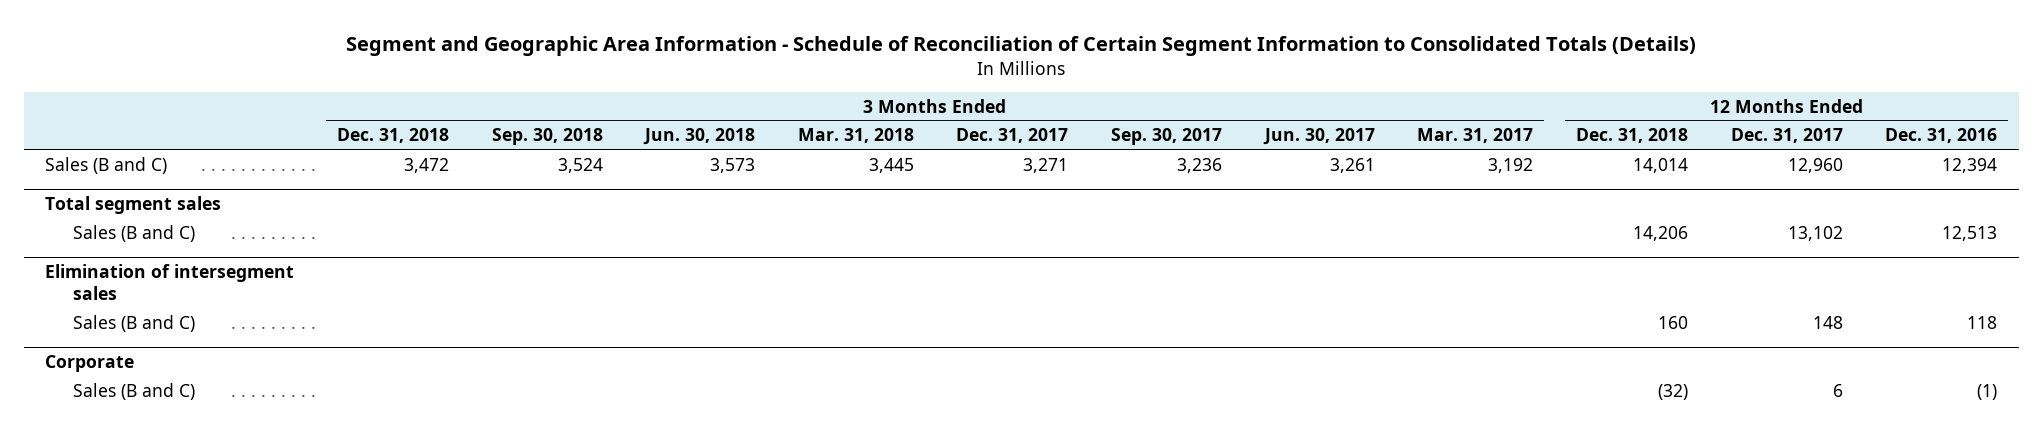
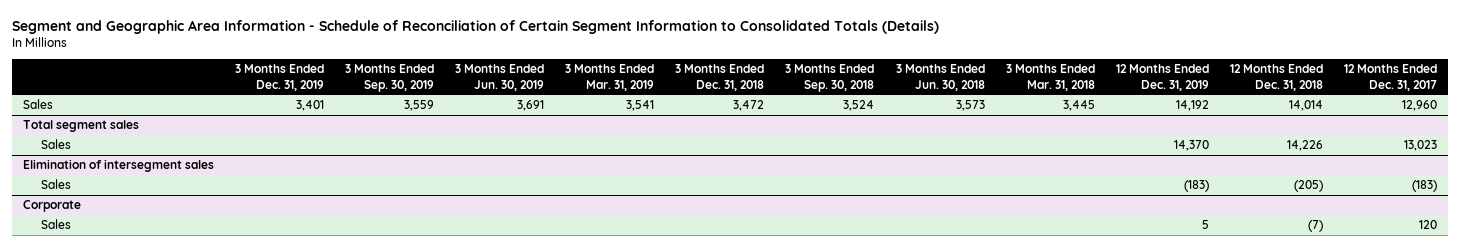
- | 3 Months Ended Dec. 31, 2018 | 3 Months Ended Sep. 30, 2018 | 3 Months Ended Jun. 30, 2018 | 3 Months Ended Mar. 31, 2018 | 3 Months Ended Dec. 31, 2017 | 3 Months Ended Sep. 30, 2017 | 3 Months Ended Jun. 30, 2017 | 3 Months Ended Mar. 31, 2017 | 12 Months Ended Dec. 31, 2018 | 12 Months Ended Dec. 31, 2017 | 12 Months Ended Dec. 31, 2016
+ | 3 Months Ended Dec. 31, 2019 | 3 Months Ended Sep. 30, 2019 | 3 Months Ended Jun. 30, 2019 | 3 Months Ended Mar. 31, 2019 | 3 Months Ended Dec. 31, 2018 | 3 Months Ended Sep. 30, 2018 | 3 Months Ended Jun. 30, 2018 | 3 Months Ended Mar. 31, 2018 | 12 Months Ended Dec. 31, 2019 | 12 Months Ended Dec. 31, 2018 | 12 Months Ended Dec. 31, 2017
- Sales (B and C) | 3,472 | 3,524 | 3,573 | 3,445 | 3,271 | 3,236 | 3,261 | 3,192 | 14,014 | 12,960 | 12,394
+ Sales | 3,401 | 3,559 | 3,691 | 3,541 | 3,472 | 3,524 | 3,573 | 3,445 | 14,192 | 14,014 | 12,960
@ Total segment sales
- Sales (B and C) | | | | | | | | | 14,206 | 13,102 | 12,513
+ Sales | | | | | | | | | 14,370 | 14,226 | 13,023
@ Elimination of intersegment sales
- Sales (B and C) | | | | | | | | | 160 | 148 | 118
+ Sales | | | | | | | | | (183) | (205) | (183)
@ Corporate
- Sales (B and C) | | | | | | | | | (32) | 6 | (1)
+ Sales | | | | | | | | | 5 | (7) | 120

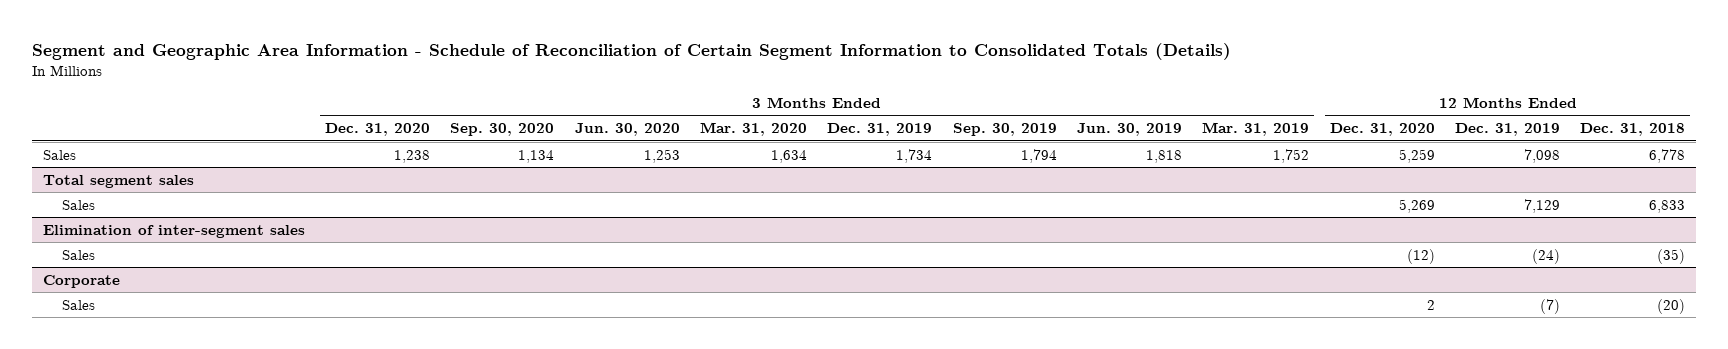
- | 3 Months Ended Dec. 31, 2019 | 3 Months Ended Sep. 30, 2019 | 3 Months Ended Jun. 30, 2019 | 3 Months Ended Mar. 31, 2019 | 3 Months Ended Dec. 31, 2018 | 3 Months Ended Sep. 30, 2018 | 3 Months Ended Jun. 30, 2018 | 3 Months Ended Mar. 31, 2018 | 12 Months Ended Dec. 31, 2019 | 12 Months Ended Dec. 31, 2018 | 12 Months Ended Dec. 31, 2017
+ | 3 Months Ended Dec. 31, 2020 | 3 Months Ended Sep. 30, 2020 | 3 Months Ended Jun. 30, 2020 | 3 Months Ended Mar. 31, 2020 | 3 Months Ended Dec. 31, 2019 | 3 Months Ended Sep. 30, 2019 | 3 Months Ended Jun. 30, 2019 | 3 Months Ended Mar. 31, 2019 | 12 Months Ended Dec. 31, 2020 | 12 Months Ended Dec. 31, 2019 | 12 Months Ended Dec. 31, 2018
- Sales | 3,401 | 3,559 | 3,691 | 3,541 | 3,472 | 3,524 | 3,573 | 3,445 | 14,192 | 14,014 | 12,960
+ Sales | 1,238 | 1,134 | 1,253 | 1,634 | 1,734 | 1,794 | 1,818 | 1,752 | 5,259 | 7,098 | 6,778
@ Total segment sales
- Sales | | | | | | | | | 14,370 | 14,226 | 13,023
- Elimination of intersegment sales
- Sales | | | | | | | | | (183) | (205) | (183)
@ Total segment sales
+ Sales | | | | | | | | | 5,269 | 7,129 | 6,833
+ Elimination of inter-segment sales
+ Sales | | | | | | | | | (12) | (24) | (35)
@ Corporate
- Sales | | | | | | | | | 5 | (7) | 120
+ Sales | | | | | | | | | 2 | (7) | (20)

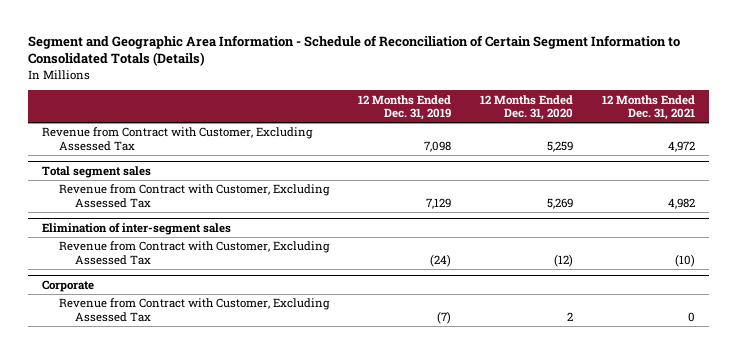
- | 3 Months Ended Dec. 31, 2020 | 3 Months Ended Sep. 30, 2020 | 3 Months Ended Jun. 30, 2020 | 3 Months Ended Mar. 31, 2020 | 3 Months Ended Dec. 31, 2019 | 3 Months Ended Sep. 30, 2019 | 3 Months Ended Jun. 30, 2019 | 3 Months Ended Mar. 31, 2019 | 12 Months Ended Dec. 31, 2020 | 12 Months Ended Dec. 31, 2019 | 12 Months Ended Dec. 31, 2018
+ | 12 Months Ended Dec. 31, 2019 | 12 Months Ended Dec. 31, 2020 | 12 Months Ended Dec. 31, 2021
- Sales | 1,238 | 1,134 | 1,253 | 1,634 | 1,734 | 1,794 | 1,818 | 1,752 | 5,259 | 7,098 | 6,778
+ Revenue from Contract with Customer, Excluding Assessed Tax | 7,098 | 5,259 | 4,972
@ Total segment sales
- Sales | | | | | | | | | 5,269 | 7,129 | 6,833
+ Revenue from Contract with Customer, Excluding Assessed Tax | 7,129 | 5,269 | 4,982
@ Elimination of inter-segment sales
- Sales | | | | | | | | | (12) | (24) | (35)
+ Revenue from Contract with Customer, Excluding Assessed Tax | (24) | (12) | (10)
@ Corporate
- Sales | | | | | | | | | 2 | (7) | (20)
+ Revenue from Contract with Customer, Excluding Assessed Tax | (7) | 2 | 0

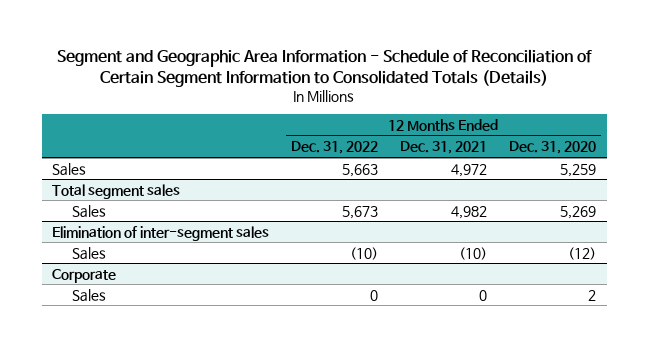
- | 12 Months Ended Dec. 31, 2019 | 12 Months Ended Dec. 31, 2020 | 12 Months Ended Dec. 31, 2021
+ | 12 Months Ended Dec. 31, 2022 | 12 Months Ended Dec. 31, 2021 | 12 Months Ended Dec. 31, 2020
- Revenue from Contract with Customer, Excluding Assessed Tax | 7,098 | 5,259 | 4,972
+ Sales | 5,663 | 4,972 | 5,259
@ Total segment sales
- Revenue from Contract with Customer, Excluding Assessed Tax | 7,129 | 5,269 | 4,982
+ Sales | 5,673 | 4,982 | 5,269
@ Elimination of inter-segment sales
- Revenue from Contract with Customer, Excluding Assessed Tax | (24) | (12) | (10)
+ Sales | (10) | (10) | (12)
@ Corporate
- Revenue from Contract with Customer, Excluding Assessed Tax | (7) | 2 | 0
+ Sales | 0 | 0 | 2

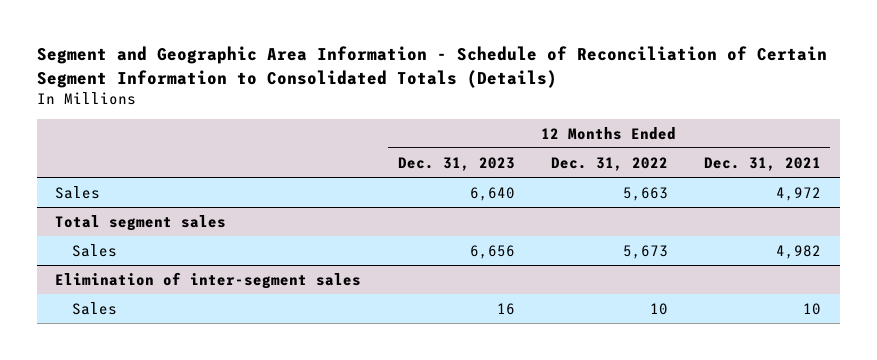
- | 12 Months Ended Dec. 31, 2022 | 12 Months Ended Dec. 31, 2021 | 12 Months Ended Dec. 31, 2020
+ | 12 Months Ended Dec. 31, 2023 | 12 Months Ended Dec. 31, 2022 | 12 Months Ended Dec. 31, 2021
@ Elimination of inter-segment sales
- Sales | (10) | (10) | (12)
- Corporate
- Sales | 0 | 0 | 2
@ Elimination of inter-segment sales
+ Sales | 16 | 10 | 10

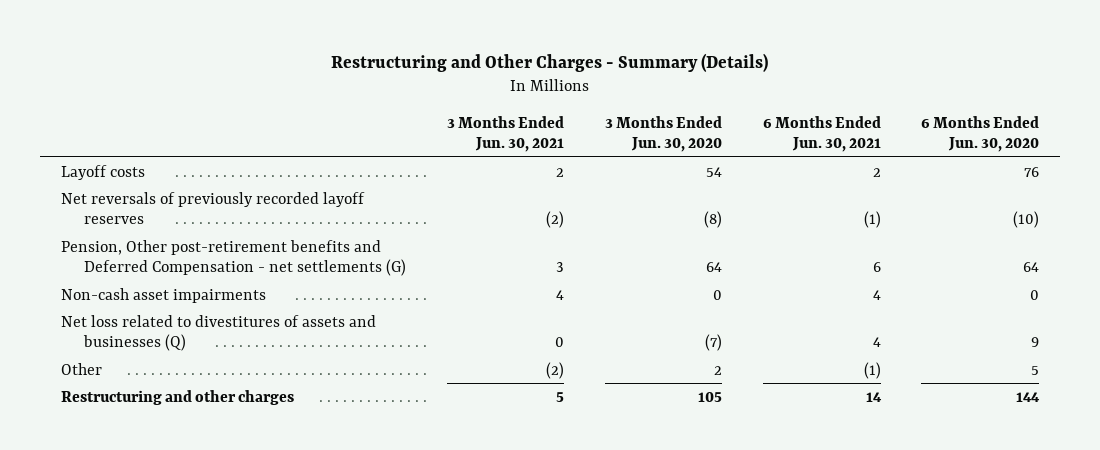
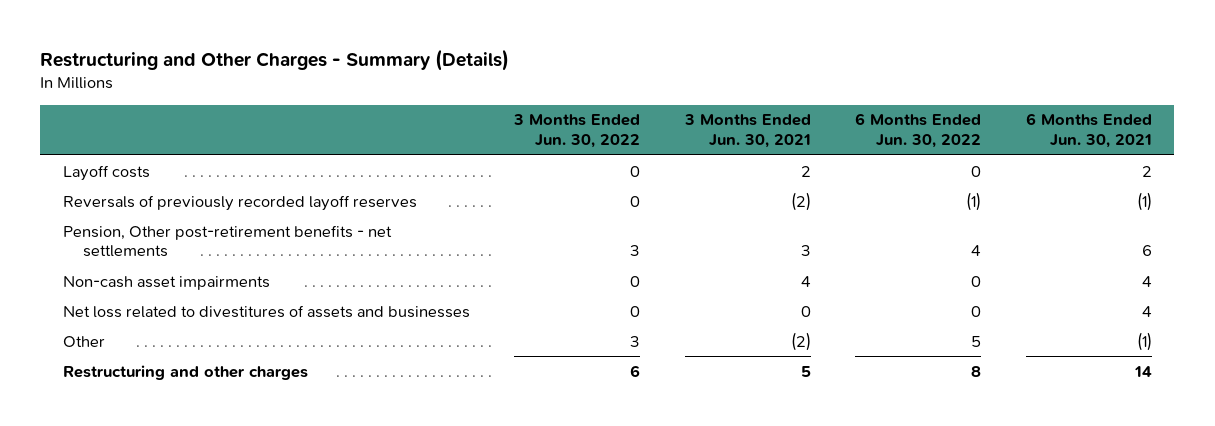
- | 3 Months Ended Jun. 30, 2021 | 3 Months Ended Jun. 30, 2020 | 6 Months Ended Jun. 30, 2021 | 6 Months Ended Jun. 30, 2020
+ | 3 Months Ended Jun. 30, 2022 | 3 Months Ended Jun. 30, 2021 | 6 Months Ended Jun. 30, 2022 | 6 Months Ended Jun. 30, 2021
- Net reversals of previously recorded layoff reserves | (2) | (8) | (1) | (10)
- Pension, Other post-retirement benefits and Deferred Compensation - net settlements (G) | 3 | 64 | 6 | 64
+ Reversals of previously recorded layoff reserves | 0 | (2) | (1) | (1)
+ Pension, Other post-retirement benefits - net settlements | 3 | 3 | 4 | 6
- Net loss related to divestitures of assets and businesses (Q) | 0 | (7) | 4 | 9
+ Net loss related to divestitures of assets and businesses | 0 | 0 | 0 | 4

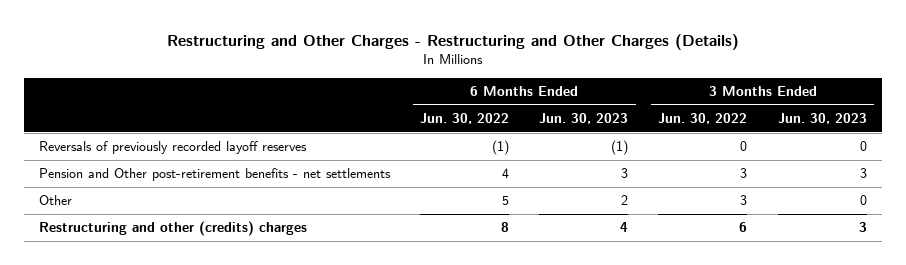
- Restructuring and Other Charges - Summary (Details)
+ Restructuring and Other Charges - Restructuring and Other Charges (Details)
- | 3 Months Ended Jun. 30, 2022 | 3 Months Ended Jun. 30, 2021 | 6 Months Ended Jun. 30, 2022 | 6 Months Ended Jun. 30, 2021
+ | 6 Months Ended Jun. 30, 2022 | 6 Months Ended Jun. 30, 2023 | 3 Months Ended Jun. 30, 2022 | 3 Months Ended Jun. 30, 2023
- Layoff costs | 0 | 2 | 0 | 2
- Pension, Other post-retirement benefits - net settlements | 3 | 3 | 4 | 6
- Non-cash asset impairments | 0 | 4 | 0 | 4
- Net loss related to divestitures of assets and businesses | 0 | 0 | 0 | 4
+ Pension and Other post-retirement benefits - net settlements | 4 | 3 | 3 | 3
- Restructuring and other charges | 6 | 5 | 8 | 14
+ Restructuring and other (credits) charges | 8 | 4 | 6 | 3

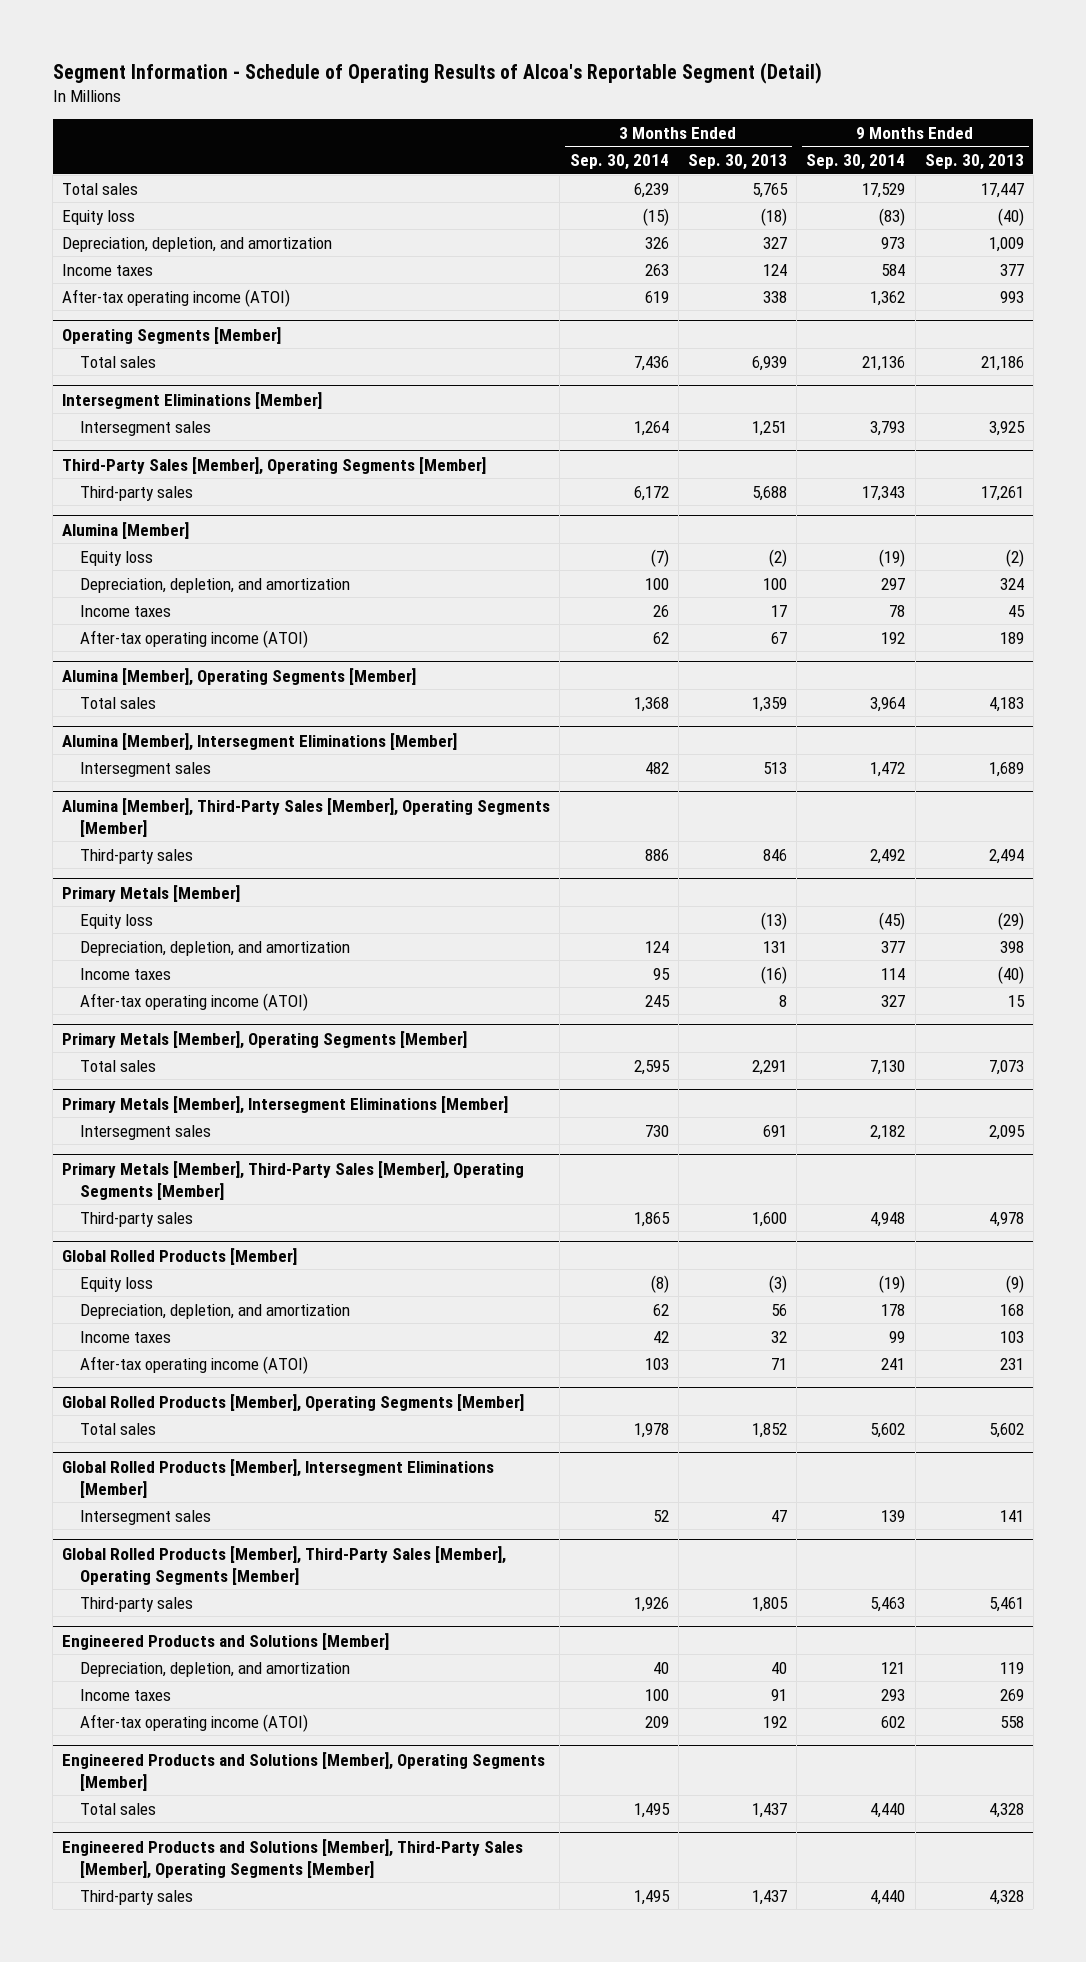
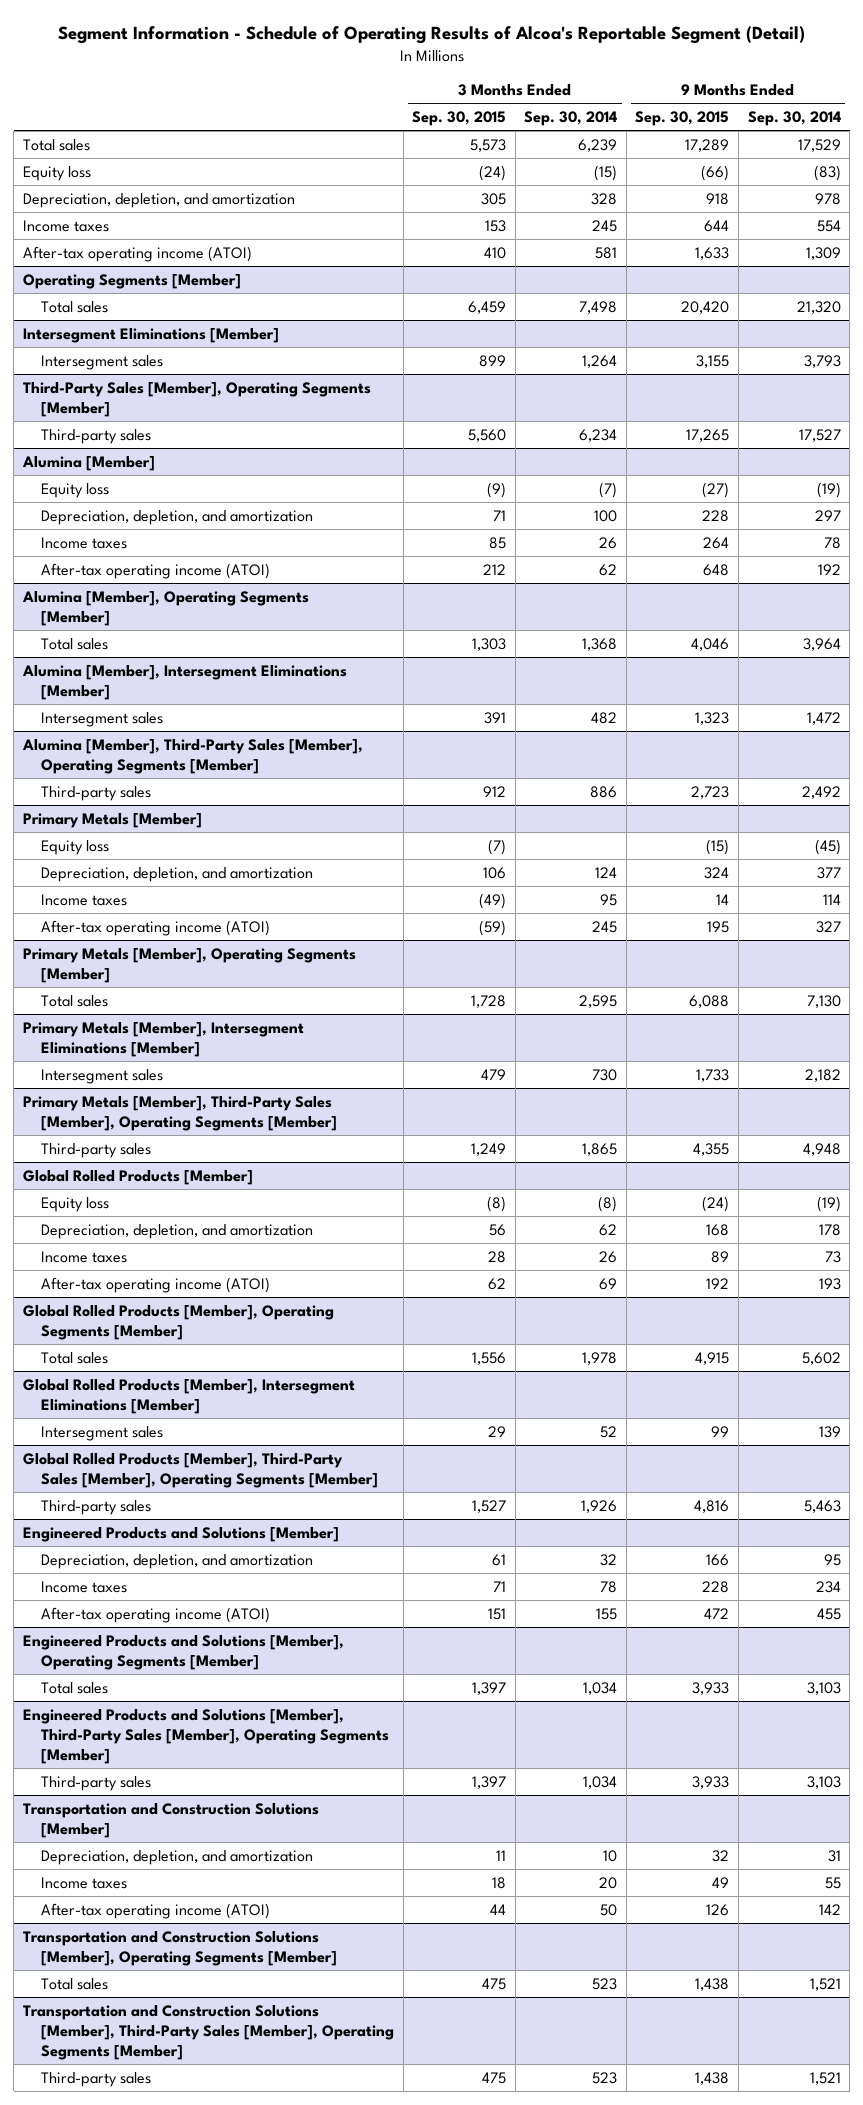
- | 3 Months Ended Sep. 30, 2014 | 3 Months Ended Sep. 30, 2013 | 9 Months Ended Sep. 30, 2014 | 9 Months Ended Sep. 30, 2013
+ | 3 Months Ended Sep. 30, 2015 | 3 Months Ended Sep. 30, 2014 | 9 Months Ended Sep. 30, 2015 | 9 Months Ended Sep. 30, 2014
- Depreciation, depletion, and amortization | 326 | 327 | 973 | 1,009
- Income taxes | 263 | 124 | 584 | 377
- After-tax operating income (ATOI) | 619 | 338 | 1,362 | 993
+ Depreciation, depletion, and amortization | 305 | 328 | 918 | 978
+ Income taxes | 153 | 245 | 644 | 554
+ After-tax operating income (ATOI) | 410 | 581 | 1,633 | 1,309
@ Operating Segments [Member]
- Total sales | 7,436 | 6,939 | 21,136 | 21,186
+ Total sales | 6,459 | 7,498 | 20,420 | 21,320
@ Third-Party Sales [Member], Operating Segments [Member]
- Third-party sales | 6,172 | 5,688 | 17,343 | 17,261
+ Third-party sales | 5,560 | 6,234 | 17,265 | 17,527
@ Global Rolled Products [Member]
- Income taxes | 42 | 32 | 99 | 103
- After-tax operating income (ATOI) | 103 | 71 | 241 | 231
+ Income taxes | 28 | 26 | 89 | 73
+ After-tax operating income (ATOI) | 62 | 69 | 192 | 193
@ Engineered Products and Solutions [Member]
- Depreciation, depletion, and amortization | 40 | 40 | 121 | 119
- Income taxes | 100 | 91 | 293 | 269
- After-tax operating income (ATOI) | 209 | 192 | 602 | 558
+ Depreciation, depletion, and amortization | 61 | 32 | 166 | 95
+ Income taxes | 71 | 78 | 228 | 234
+ After-tax operating income (ATOI) | 151 | 155 | 472 | 455
@ Engineered Products and Solutions [Member], Operating Segments [Member]
- Total sales | 1,495 | 1,437 | 4,440 | 4,328
+ Total sales | 1,397 | 1,034 | 3,933 | 3,103
@ Engineered Products and Solutions [Member], Third-Party Sales [Member], Operating Segments [Member]
- Third-party sales | 1,495 | 1,437 | 4,440 | 4,328
+ Third-party sales | 1,397 | 1,034 | 3,933 | 3,103
+ Transportation and Construction Solutions [Member]
+ Depreciation, depletion, and amortization | 11 | 10 | 32 | 31
+ Income taxes | 18 | 20 | 49 | 55
+ After-tax operating income (ATOI) | 44 | 50 | 126 | 142
+ Transportation and Construction Solutions [Member], Operating Segments [Member]
+ Total sales | 475 | 523 | 1,438 | 1,521
+ Transportation and Construction Solutions [Member], Third-Party Sales [Member], Operating Segments [Member]
+ Third-party sales | 475 | 523 | 1,438 | 1,521

